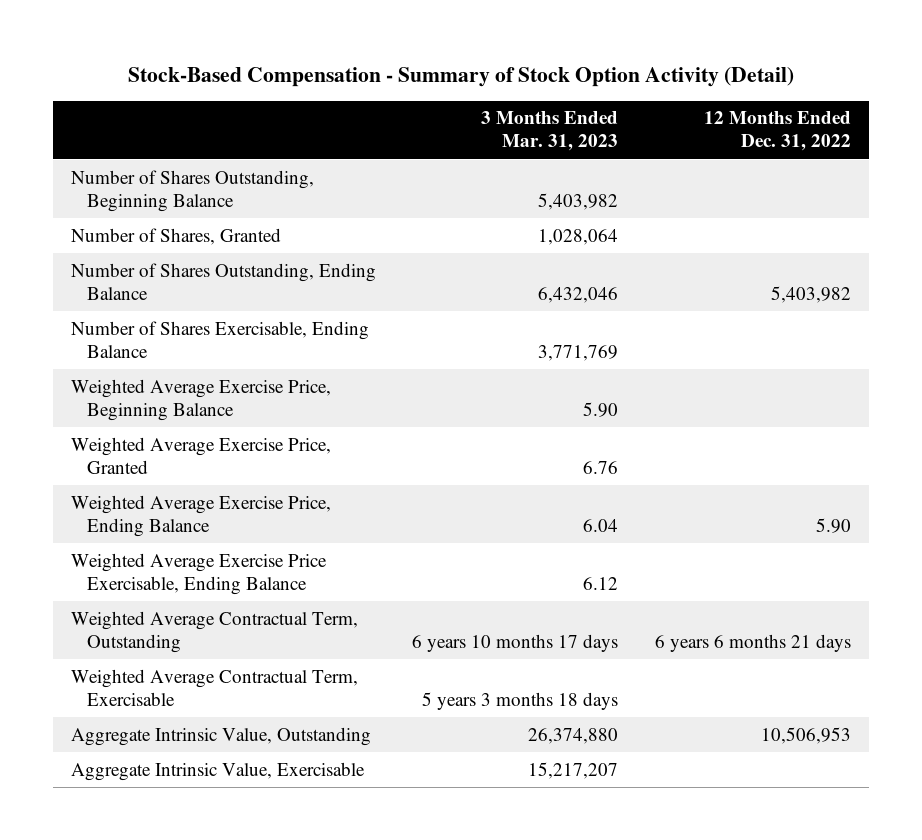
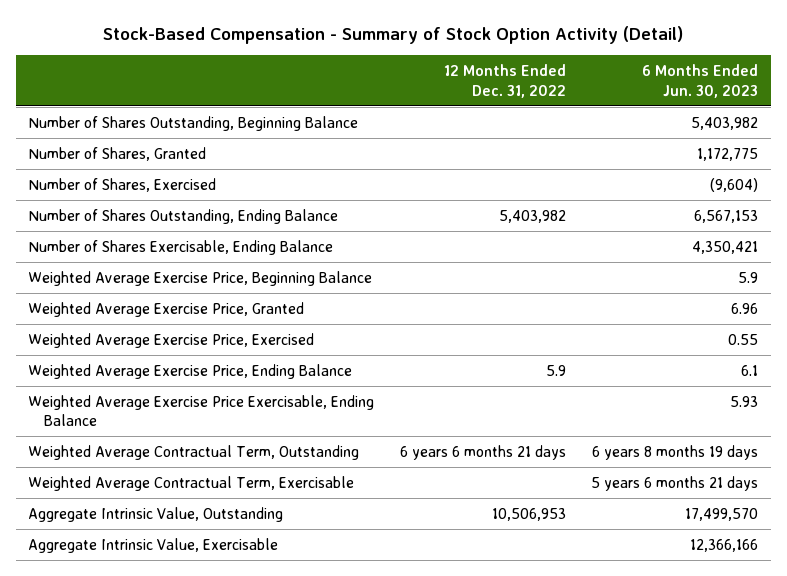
- | 3 Months Ended Mar. 31, 2023 | 12 Months Ended Dec. 31, 2022
+ | 12 Months Ended Dec. 31, 2022 | 6 Months Ended Jun. 30, 2023
+ Number of Shares, Exercised | | (9,604)
- Weighted Average Exercise Price, Ending Balance | 6.04 | 5.90
+ Weighted Average Exercise Price, Exercised | | 0.55
+ Weighted Average Exercise Price, Ending Balance | 5.9 | 6.1

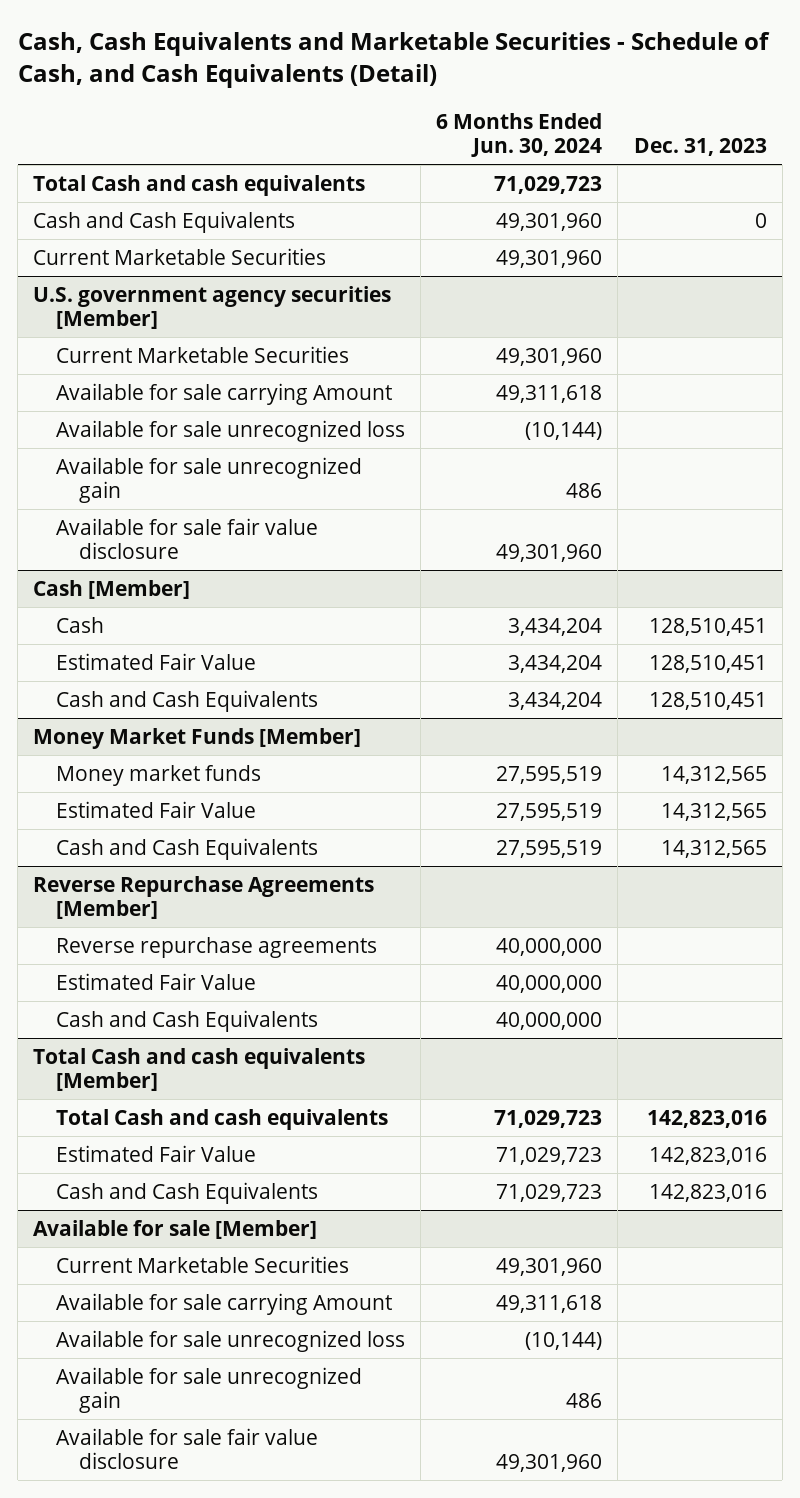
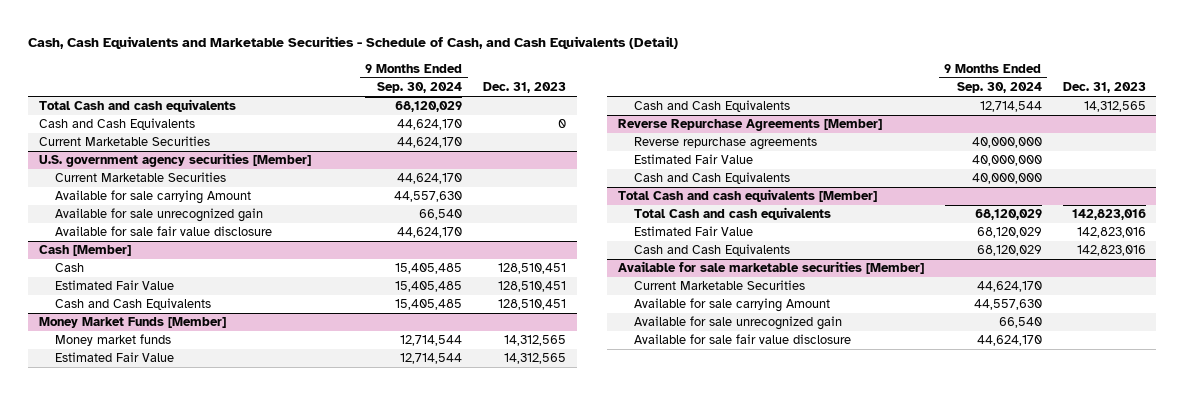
- | 6 Months Ended Jun. 30, 2024 | Dec. 31, 2023
+ | 9 Months Ended Sep. 30, 2024 | Dec. 31, 2023
@ U.S. government agency securities [Member]
- Available for sale unrecognized loss | (10,144) |
- Available for sale [Member]
+ Available for sale marketable securities [Member]
- Available for sale unrecognized loss | (10,144) |

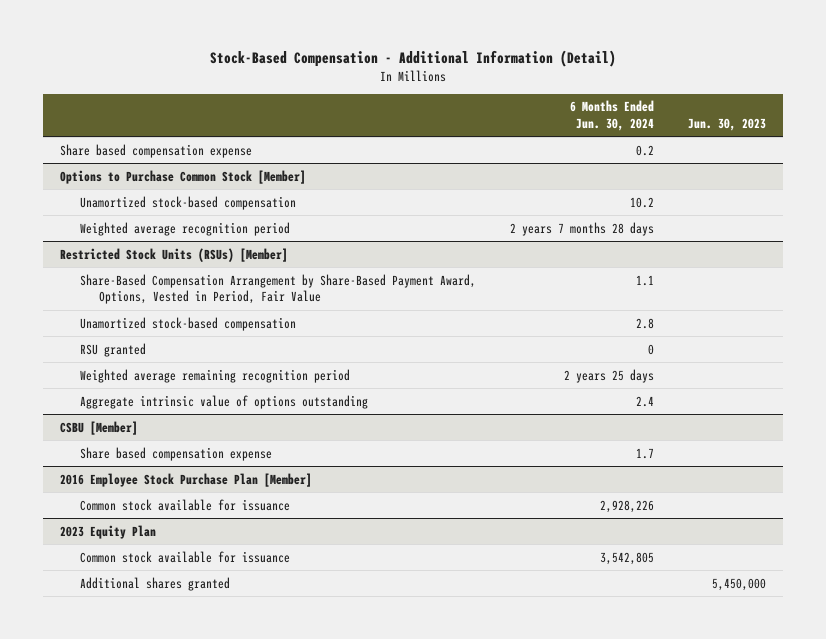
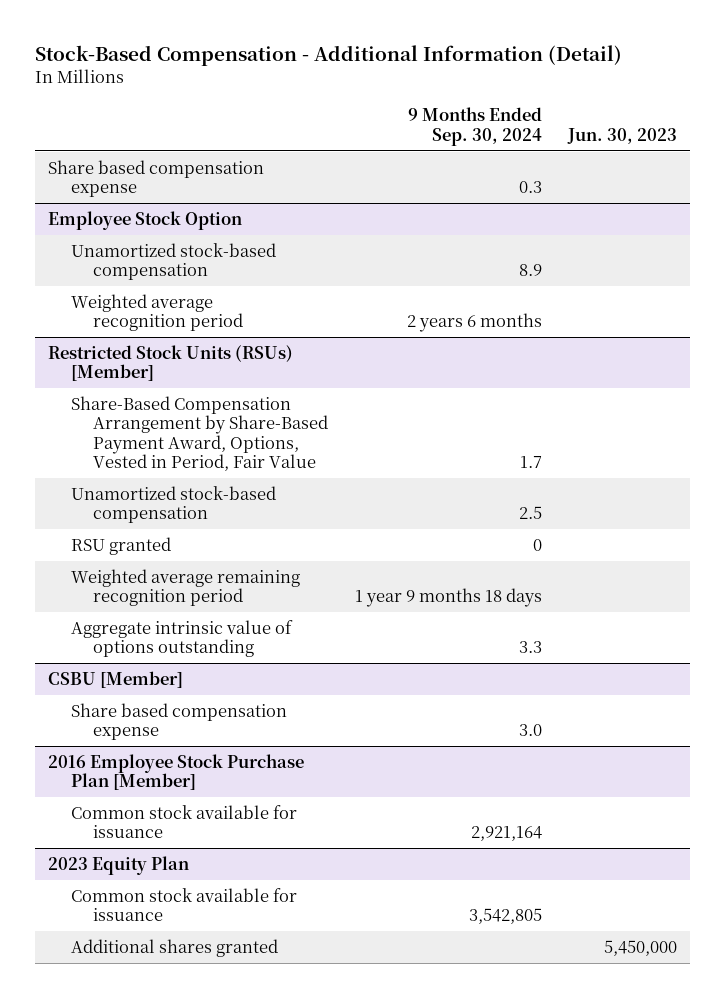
- | 6 Months Ended Jun. 30, 2024 | Jun. 30, 2023
+ | 9 Months Ended Sep. 30, 2024 | Jun. 30, 2023
- Options to Purchase Common Stock [Member]
+ Employee Stock Option

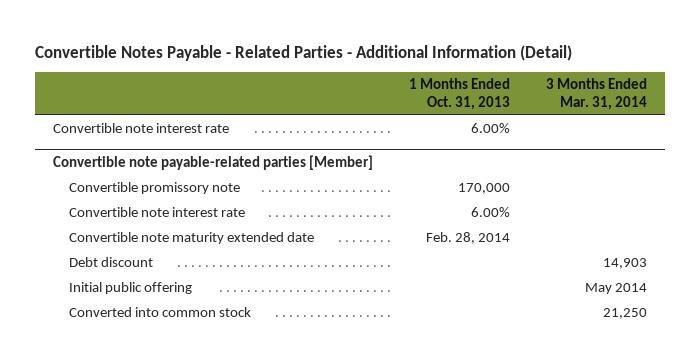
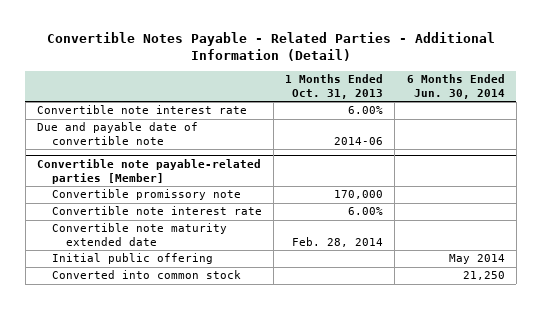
- | 1 Months Ended Oct. 31, 2013 | 3 Months Ended Mar. 31, 2014
+ | 1 Months Ended Oct. 31, 2013 | 6 Months Ended Jun. 30, 2014
+ Due and payable date of convertible note | 2014-06 |
@ Convertible note payable-related parties [Member]
- Debt discount | | 14,903

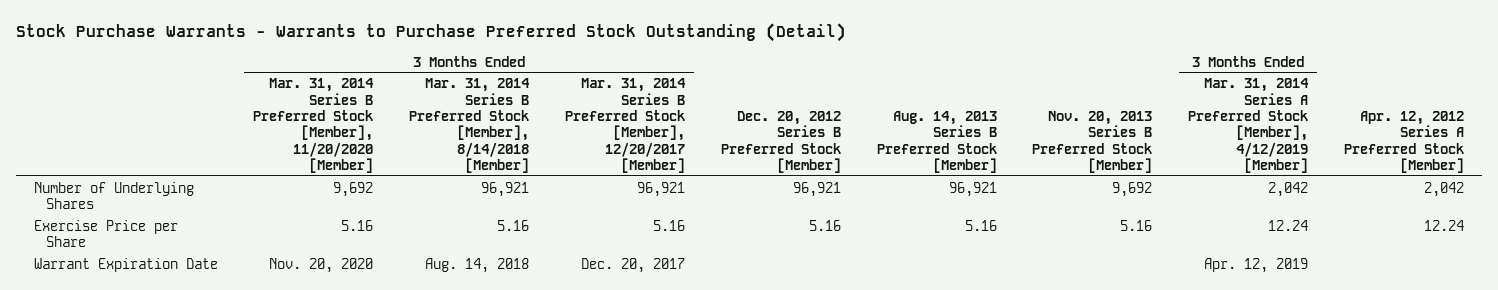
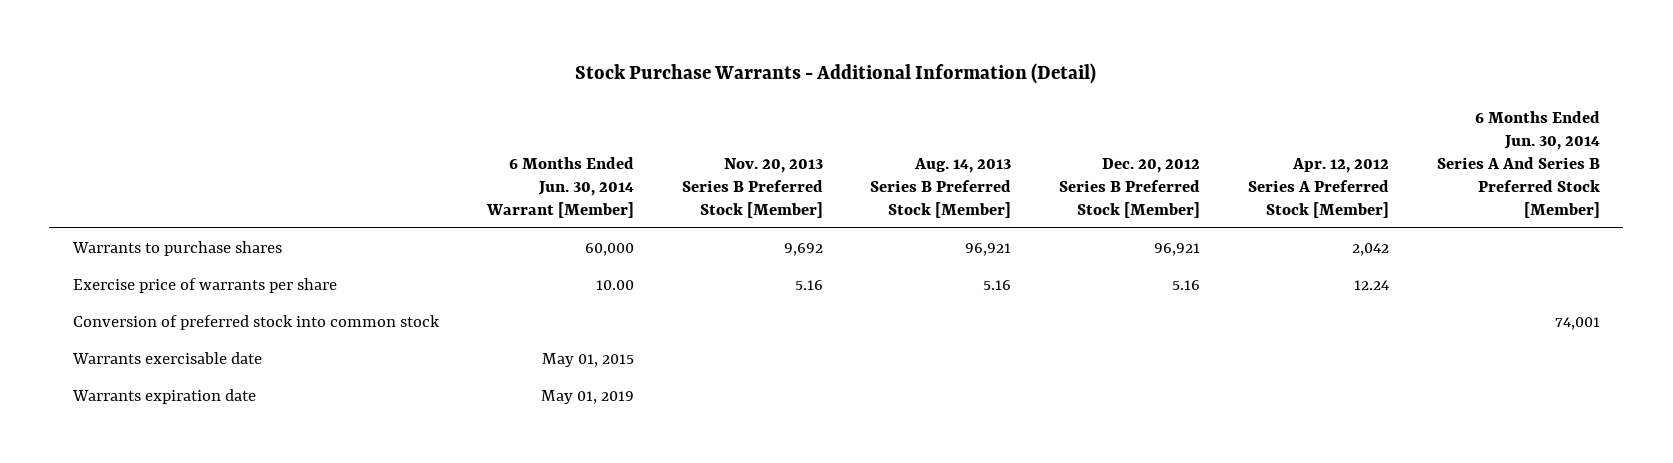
- Stock Purchase Warrants - Warrants to Purchase Preferred Stock Outstanding (Detail)
+ Stock Purchase Warrants - Additional Information (Detail)
- | 3 Months Ended Mar. 31, 2014 Series B Preferred Stock [Member], 11/20/2020 [Member] | 3 Months Ended Mar. 31, 2014 Series B Preferred Stock [Member], 8/14/2018 [Member] | 3 Months Ended Mar. 31, 2014 Series B Preferred Stock [Member], 12/20/2017 [Member] | Dec. 20, 2012 Series B Preferred Stock [Member] | Aug. 14, 2013 Series B Preferred Stock [Member] | Nov. 20, 2013 Series B Preferred Stock [Member] | 3 Months Ended Mar. 31, 2014 Series A Preferred Stock [Member], 4/12/2019 [Member] | Apr. 12, 2012 Series A Preferred Stock [Member]
+ | 6 Months Ended Jun. 30, 2014 Warrant [Member] | Nov. 20, 2013 Series B Preferred Stock [Member] | Aug. 14, 2013 Series B Preferred Stock [Member] | Dec. 20, 2012 Series B Preferred Stock [Member] | Apr. 12, 2012 Series A Preferred Stock [Member] | 6 Months Ended Jun. 30, 2014 Series A And Series B Preferred Stock [Member]
- Number of Underlying Shares | 9,692 | 96,921 | 96,921 | 96,921 | 96,921 | 9,692 | 2,042 | 2,042
- Exercise Price per Share | 5.16 | 5.16 | 5.16 | 5.16 | 5.16 | 5.16 | 12.24 | 12.24
- Warrant Expiration Date | Nov. 20, 2020 | Aug. 14, 2018 | Dec. 20, 2017 | | | | Apr. 12, 2019 |
+ Warrants to purchase shares | 60,000 | 9,692 | 96,921 | 96,921 | 2,042 |
+ Exercise price of warrants per share | 10.00 | 5.16 | 5.16 | 5.16 | 12.24 |
+ Conversion of preferred stock into common stock | | | | | | 74,001
+ Warrants exercisable date | May 01, 2015 | | | | |
+ Warrants expiration date | May 01, 2019 | | | | |

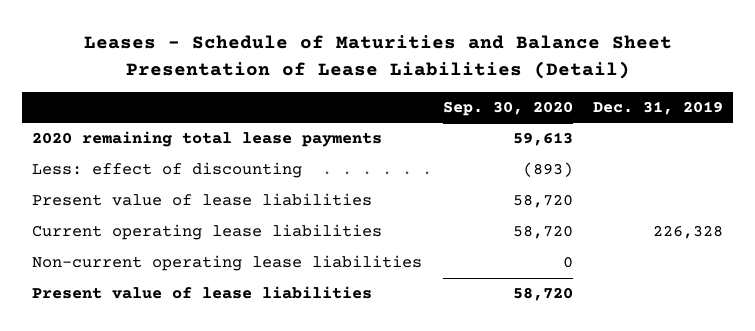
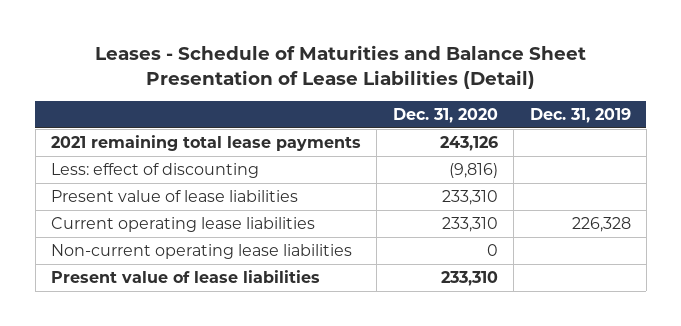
- | Sep. 30, 2020 | Dec. 31, 2019
+ | Dec. 31, 2020 | Dec. 31, 2019
- 2020 remaining total lease payments | 59,613 |
+ 2021 remaining total lease payments | 243,126 |

